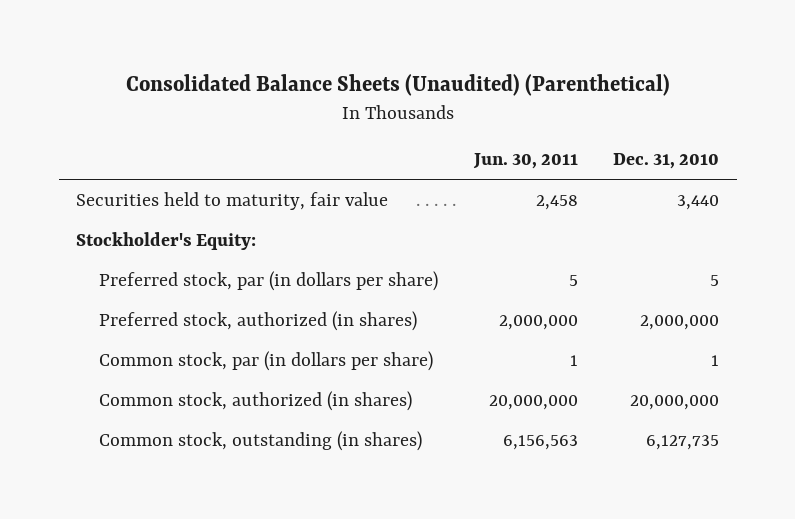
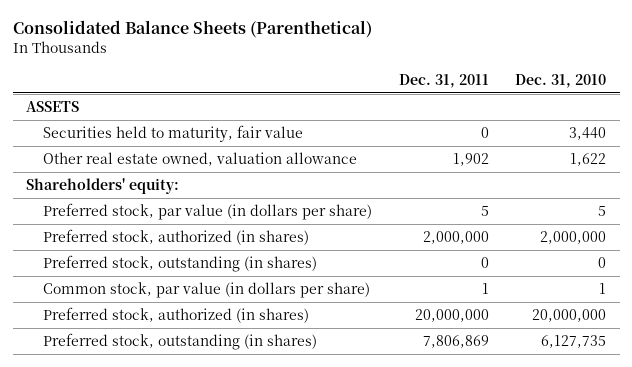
- Consolidated Balance Sheets (Unaudited) (Parenthetical)
+ Consolidated Balance Sheets (Parenthetical)
- | Jun. 30, 2011 | Dec. 31, 2010
+ | Dec. 31, 2011 | Dec. 31, 2010
+ ASSETS
- Stockholder's Equity:
- Preferred stock, par (in dollars per share) | 5 | 5
+ Other real estate owned, valuation allowance | 1,902 | 1,622
+ Shareholders' equity:
+ Preferred stock, par value (in dollars per share) | 5 | 5
- Common stock, par (in dollars per share) | 1 | 1
- Common stock, authorized (in shares) | 20,000,000 | 20,000,000
- Common stock, outstanding (in shares) | 6,156,563 | 6,127,735
+ Preferred stock, outstanding (in shares) | 0 | 0
+ Common stock, par value (in dollars per share) | 1 | 1
+ Preferred stock, authorized (in shares) | 20,000,000 | 20,000,000
+ Preferred stock, outstanding (in shares) | 7,806,869 | 6,127,735

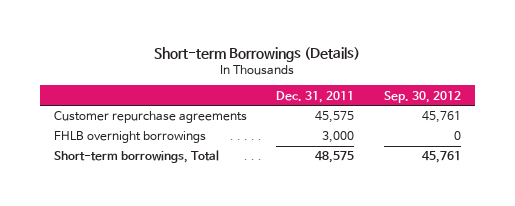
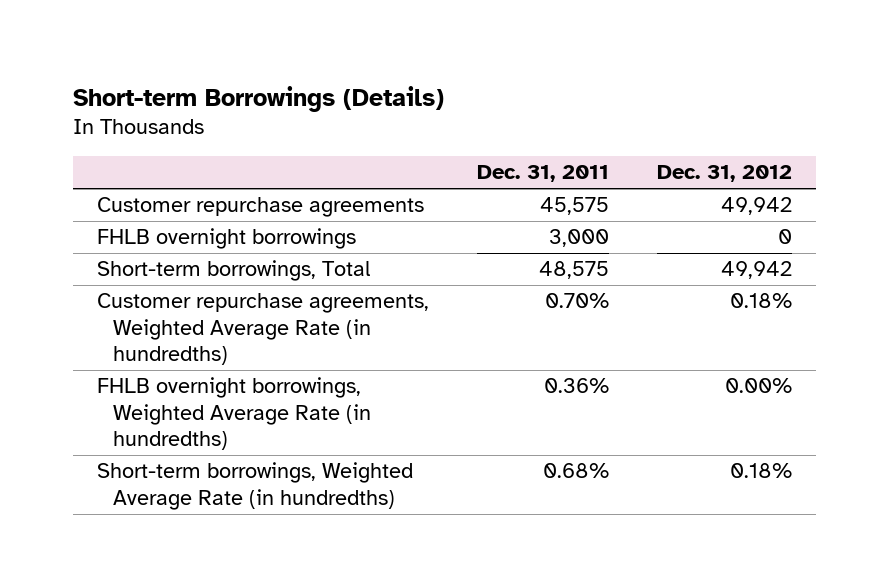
- | Dec. 31, 2011 | Sep. 30, 2012
+ | Dec. 31, 2011 | Dec. 31, 2012
+ Customer repurchase agreements, Weighted Average Rate (in hundredths) | 0.70% | 0.18%
+ FHLB overnight borrowings, Weighted Average Rate (in hundredths) | 0.36% | 0.00%
+ Short-term borrowings, Weighted Average Rate (in hundredths) | 0.68% | 0.18%

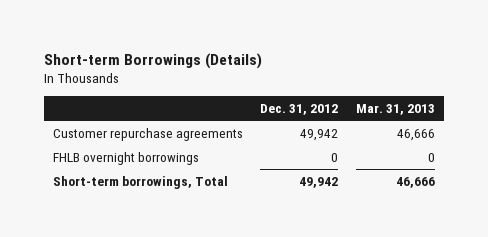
- | Dec. 31, 2011 | Dec. 31, 2012
+ | Dec. 31, 2012 | Mar. 31, 2013
- Customer repurchase agreements, Weighted Average Rate (in hundredths) | 0.70% | 0.18%
- FHLB overnight borrowings, Weighted Average Rate (in hundredths) | 0.36% | 0.00%
- Short-term borrowings, Weighted Average Rate (in hundredths) | 0.68% | 0.18%

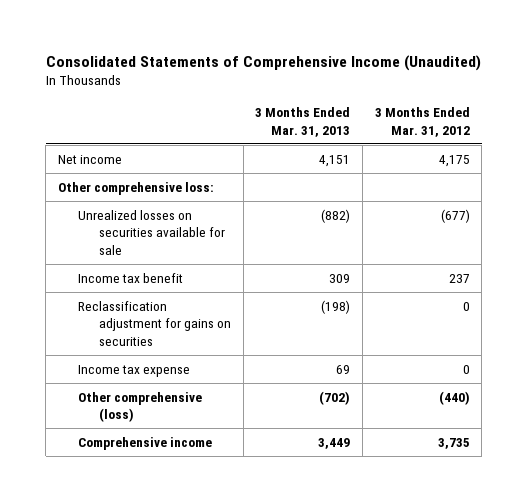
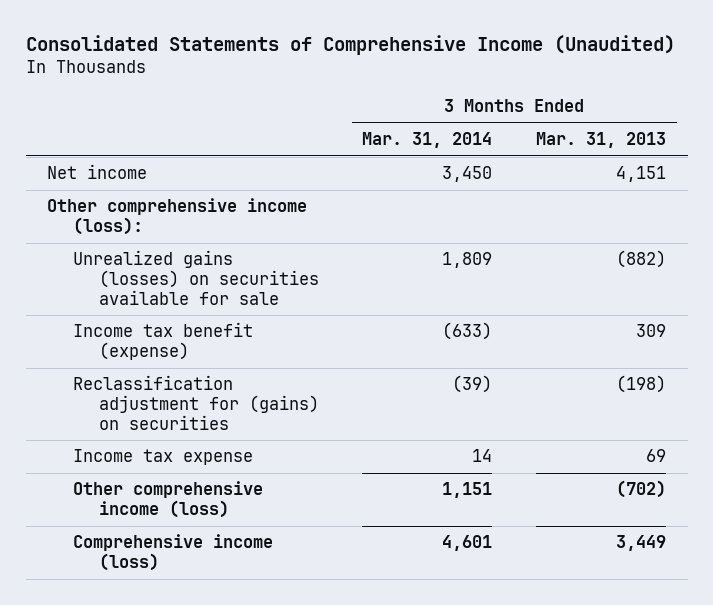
- | 3 Months Ended Mar. 31, 2013 | 3 Months Ended Mar. 31, 2012
+ | 3 Months Ended Mar. 31, 2014 | 3 Months Ended Mar. 31, 2013
- Other comprehensive loss:
- Unrealized losses on securities available for sale | (882) | (677)
- Income tax benefit | 309 | 237
- Reclassification adjustment for gains on securities | (198) | 0
+ Other comprehensive income (loss):
+ Unrealized gains (losses) on securities available for sale | 1,809 | (882)
+ Income tax benefit (expense) | (633) | 309
+ Reclassification adjustment for (gains) on securities | (39) | (198)
- Other comprehensive (loss) | (702) | (440)
- Comprehensive income | 3,449 | 3,735
+ Other comprehensive income (loss) | 1,151 | (702)
+ Comprehensive income (loss) | 4,601 | 3,449

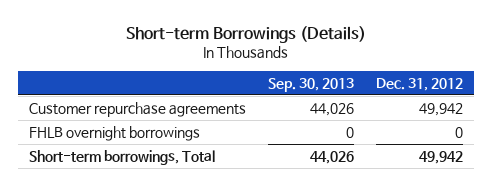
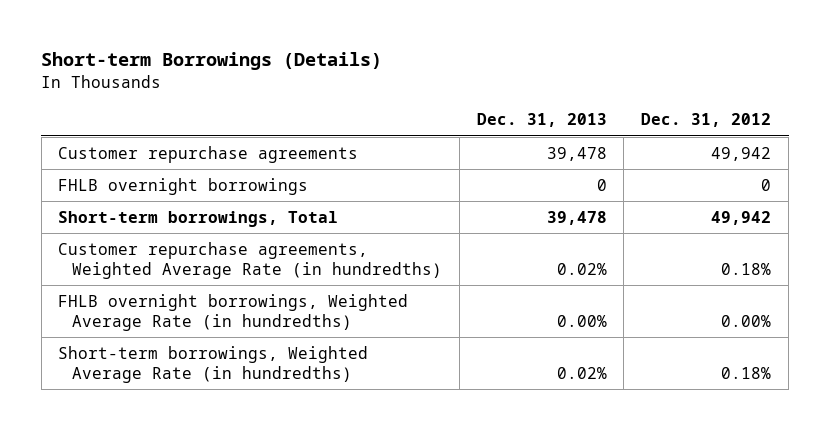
- | Sep. 30, 2013 | Dec. 31, 2012
+ | Dec. 31, 2013 | Dec. 31, 2012
+ Customer repurchase agreements, Weighted Average Rate (in hundredths) | 0.02% | 0.18%
+ FHLB overnight borrowings, Weighted Average Rate (in hundredths) | 0.00% | 0.00%
+ Short-term borrowings, Weighted Average Rate (in hundredths) | 0.02% | 0.18%

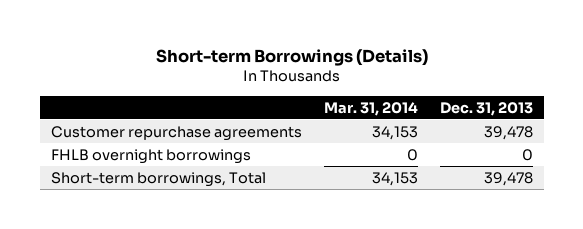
- | Dec. 31, 2013 | Dec. 31, 2012
+ | Mar. 31, 2014 | Dec. 31, 2013
- Customer repurchase agreements, Weighted Average Rate (in hundredths) | 0.02% | 0.18%
- FHLB overnight borrowings, Weighted Average Rate (in hundredths) | 0.00% | 0.00%
- Short-term borrowings, Weighted Average Rate (in hundredths) | 0.02% | 0.18%

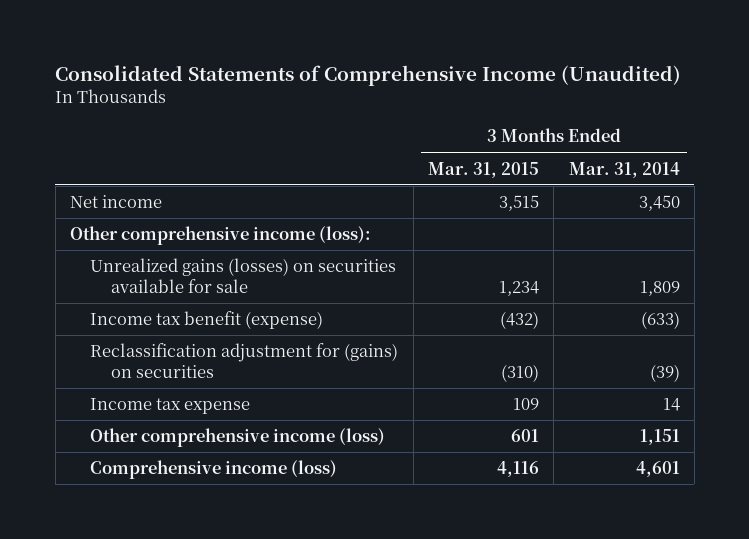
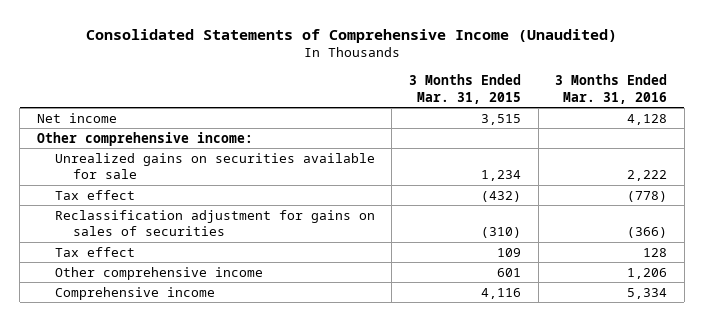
- | 3 Months Ended Mar. 31, 2015 | 3 Months Ended Mar. 31, 2014
+ | 3 Months Ended Mar. 31, 2015 | 3 Months Ended Mar. 31, 2016
- Other comprehensive income (loss):
- Unrealized gains (losses) on securities available for sale | 1,234 | 1,809
- Income tax benefit (expense) | (432) | (633)
- Reclassification adjustment for (gains) on securities | (310) | (39)
- Income tax expense | 109 | 14
- Other comprehensive income (loss) | 601 | 1,151
- Comprehensive income (loss) | 4,116 | 4,601
+ Other comprehensive income:
+ Unrealized gains on securities available for sale | 1,234 | 2,222
+ Tax effect | (432) | (778)
+ Reclassification adjustment for gains on sales of securities | (310) | (366)
+ Tax effect | 109 | 128
+ Other comprehensive income | 601 | 1,206
+ Comprehensive income | 4,116 | 5,334

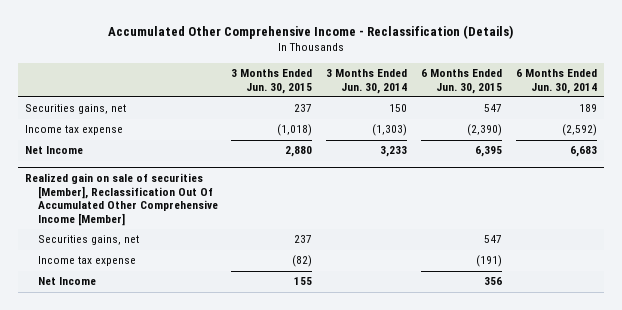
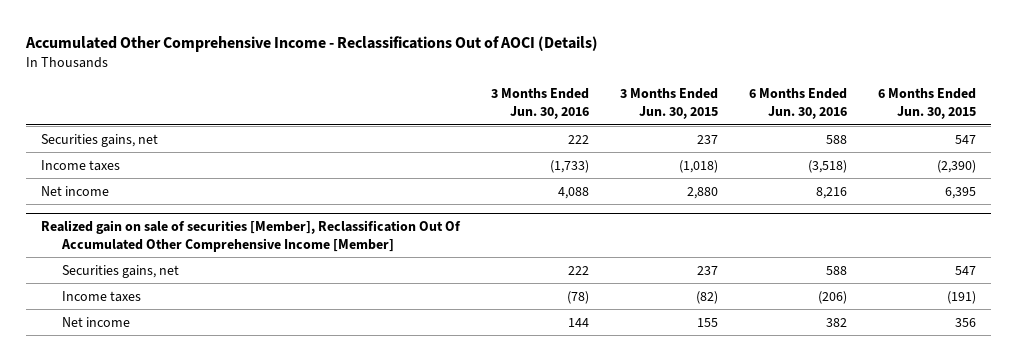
- Accumulated Other Comprehensive Income - Reclassification (Details)
+ Accumulated Other Comprehensive Income - Reclassifications Out of AOCI (Details)
- | 3 Months Ended Jun. 30, 2015 | 3 Months Ended Jun. 30, 2014 | 6 Months Ended Jun. 30, 2015 | 6 Months Ended Jun. 30, 2014
+ | 3 Months Ended Jun. 30, 2016 | 3 Months Ended Jun. 30, 2015 | 6 Months Ended Jun. 30, 2016 | 6 Months Ended Jun. 30, 2015
- Income tax expense | (1,018) | (1,303) | (2,390) | (2,592)
- Net Income | 2,880 | 3,233 | 6,395 | 6,683
+ Income taxes | (1,733) | (1,018) | (3,518) | (2,390)
+ Net income | 4,088 | 2,880 | 8,216 | 6,395
@ Realized gain on sale of securities [Member], Reclassification Out Of Accumulated Other Comprehensive Income [Member]
- Income tax expense | (82) | | (191) |
- Net Income | 155 | | 356 |
+ Income taxes | (78) | (82) | (206) | (191)
+ Net income | 144 | 155 | 382 | 356

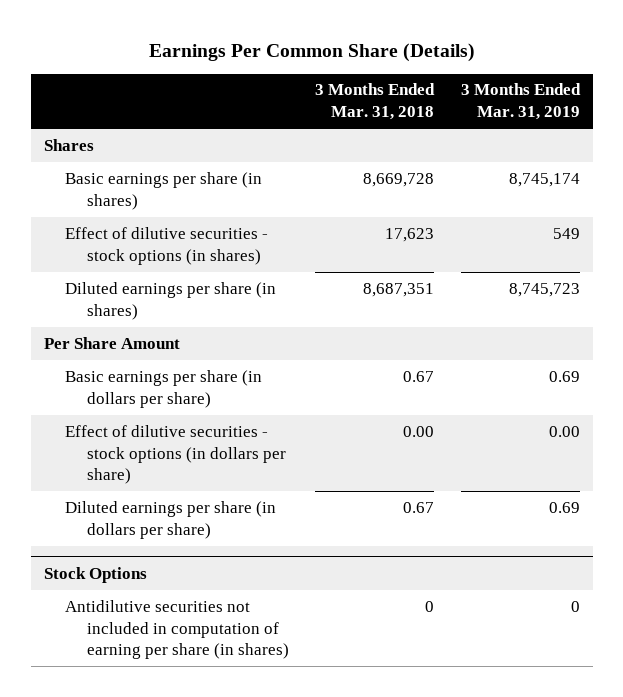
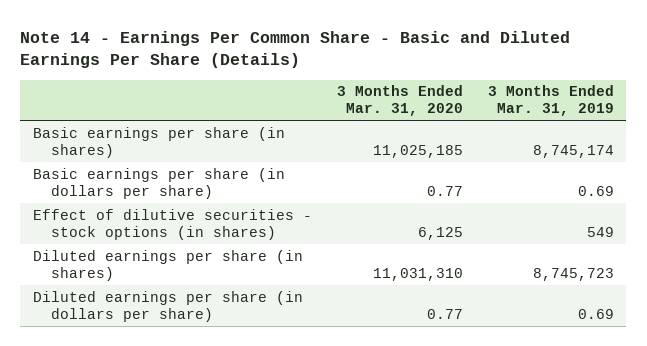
- Earnings Per Common Share (Details)
+ Note 14 - Earnings Per Common Share - Basic and Diluted Earnings Per Share (Details)
- | 3 Months Ended Mar. 31, 2018 | 3 Months Ended Mar. 31, 2019
+ | 3 Months Ended Mar. 31, 2020 | 3 Months Ended Mar. 31, 2019
- Shares
moved up: Basic earnings per share (in dollars per share) | 0.77 | 0.69
- Per Share Amount
- Effect of dilutive securities - stock options (in dollars per share) | 0.00 | 0.00
- Stock Options
- Antidilutive securities not included in computation of earning per share (in shares) | 0 | 0

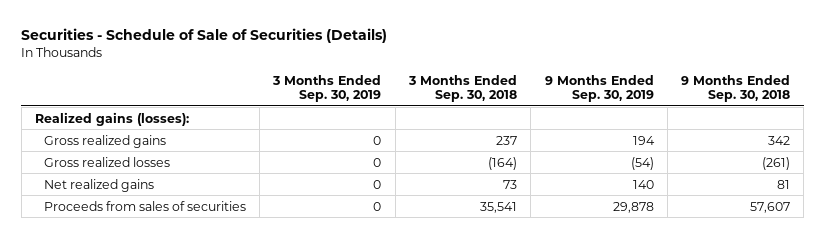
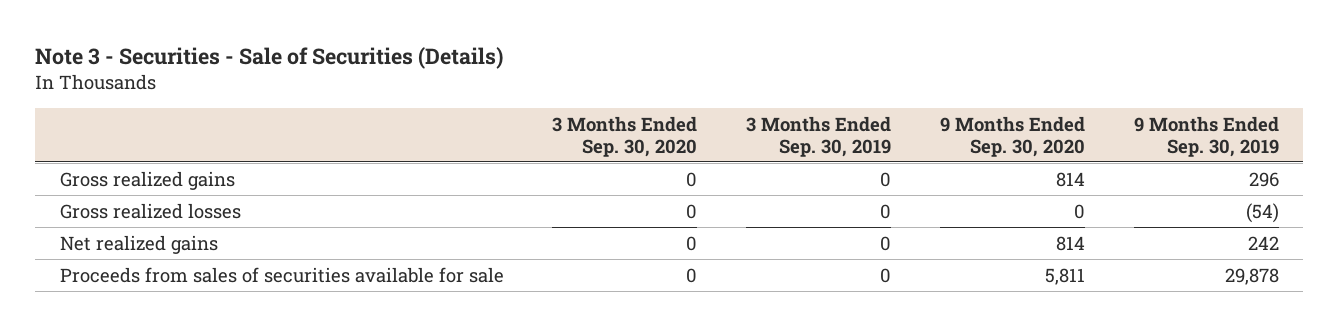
- Securities - Schedule of Sale of Securities (Details)
+ Note 3 - Securities - Sale of Securities (Details)
- | 3 Months Ended Sep. 30, 2019 | 3 Months Ended Sep. 30, 2018 | 9 Months Ended Sep. 30, 2019 | 9 Months Ended Sep. 30, 2018
+ | 3 Months Ended Sep. 30, 2020 | 3 Months Ended Sep. 30, 2019 | 9 Months Ended Sep. 30, 2020 | 9 Months Ended Sep. 30, 2019
- Realized gains (losses):
- Gross realized gains | 0 | 237 | 194 | 342
+ Gross realized gains | 0 | 0 | 814 | 296
- Net realized gains | 0 | 73 | 140 | 81
- Proceeds from sales of securities | 0 | 35,541 | 29,878 | 57,607
+ Net realized gains | 0 | 0 | 814 | 242
+ Proceeds from sales of securities available for sale | 0 | 0 | 5,811 | 29,878

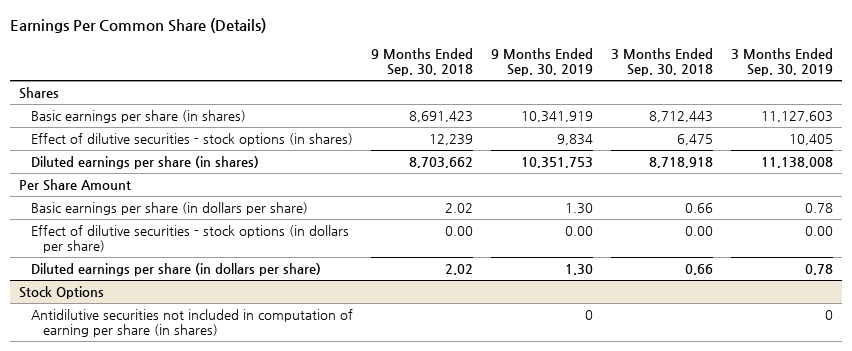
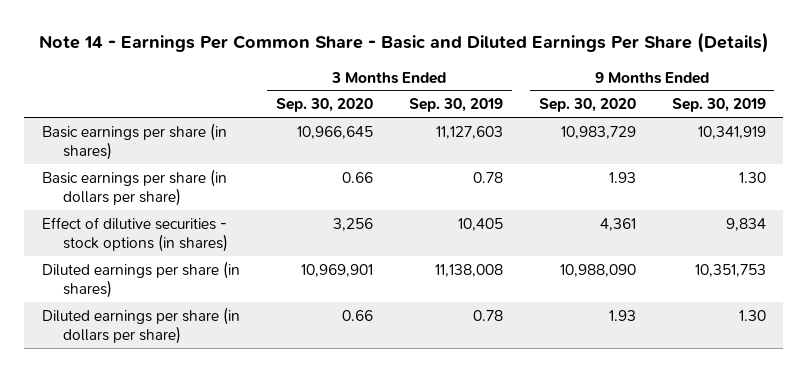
- Earnings Per Common Share (Details)
+ Note 14 - Earnings Per Common Share - Basic and Diluted Earnings Per Share (Details)
- | 9 Months Ended Sep. 30, 2018 | 9 Months Ended Sep. 30, 2019 | 3 Months Ended Sep. 30, 2018 | 3 Months Ended Sep. 30, 2019
+ | 3 Months Ended Sep. 30, 2020 | 3 Months Ended Sep. 30, 2019 | 9 Months Ended Sep. 30, 2020 | 9 Months Ended Sep. 30, 2019
- Shares
moved up: Basic earnings per share (in dollars per share) | 0.66 | 0.78 | 1.93 | 1.30
- Per Share Amount
- Effect of dilutive securities - stock options (in dollars per share) | 0.00 | 0.00 | 0.00 | 0.00
- Stock Options
- Antidilutive securities not included in computation of earning per share (in shares) | | 0 | | 0

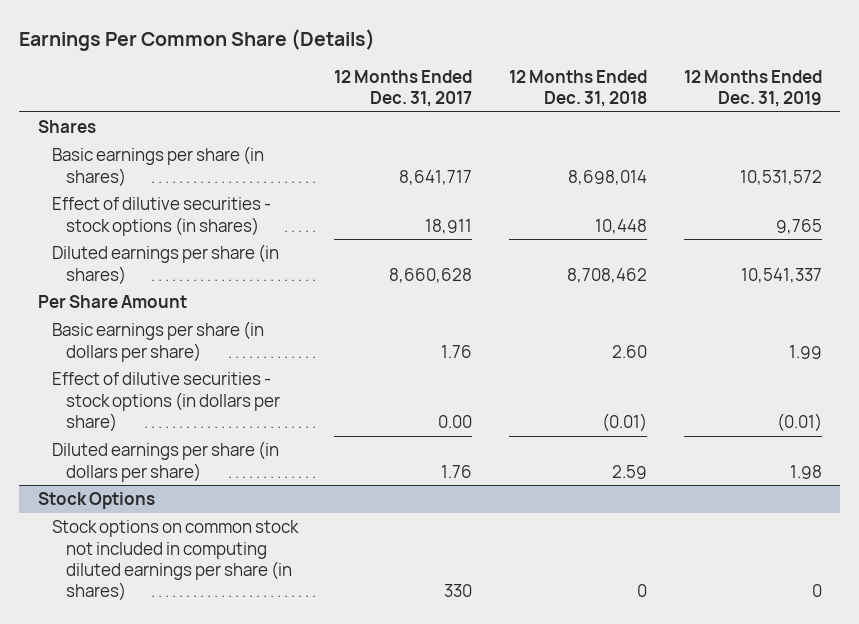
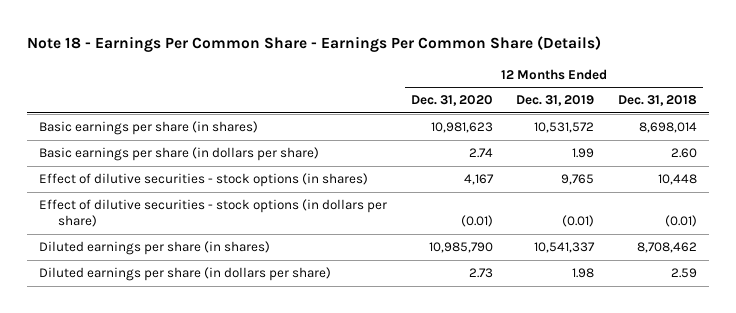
- Earnings Per Common Share (Details)
+ Note 18 - Earnings Per Common Share - Earnings Per Common Share (Details)
- | 12 Months Ended Dec. 31, 2017 | 12 Months Ended Dec. 31, 2018 | 12 Months Ended Dec. 31, 2019
+ | 12 Months Ended Dec. 31, 2020 | 12 Months Ended Dec. 31, 2019 | 12 Months Ended Dec. 31, 2018
- Shares
- Per Share Amount
moved down: Effect of dilutive securities - stock options (in shares) | 4,167 | 9,765 | 10,448
moved down: Diluted earnings per share (in shares) | 10,985,790 | 10,541,337 | 8,708,462
- Stock Options
- Stock options on common stock not included in computing diluted earnings per share (in shares) | 330 | 0 | 0

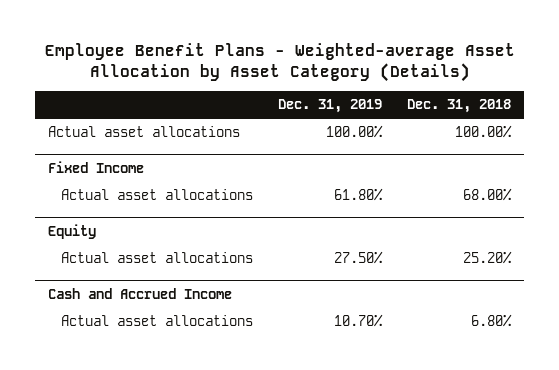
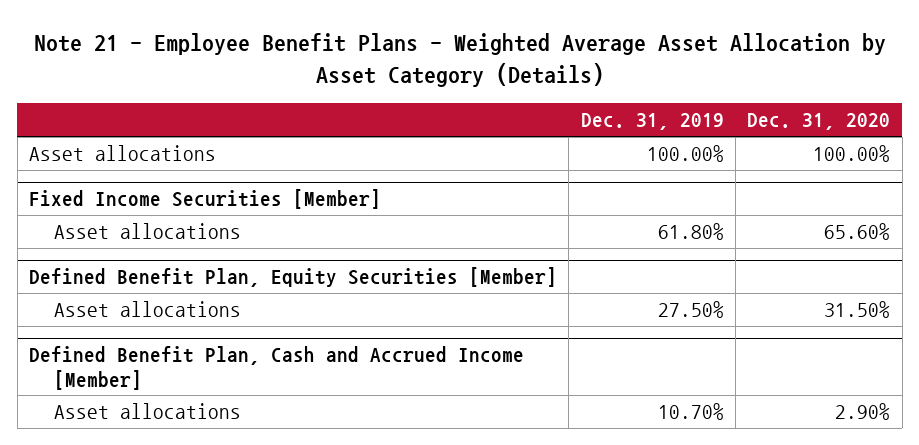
- Employee Benefit Plans - Weighted-average Asset Allocation by Asset Category (Details)
+ Note 21 - Employee Benefit Plans - Weighted Average Asset Allocation by Asset Category (Details)
- | Dec. 31, 2019 | Dec. 31, 2018
+ | Dec. 31, 2019 | Dec. 31, 2020
- Actual asset allocations | 100.00% | 100.00%
- Fixed Income
- Actual asset allocations | 61.80% | 68.00%
- Equity
- Actual asset allocations | 27.50% | 25.20%
- Cash and Accrued Income
- Actual asset allocations | 10.70% | 6.80%
+ Asset allocations | 100.00% | 100.00%
+ Fixed Income Securities [Member]
+ Asset allocations | 61.80% | 65.60%
+ Defined Benefit Plan, Equity Securities [Member]
+ Asset allocations | 27.50% | 31.50%
+ Defined Benefit Plan, Cash and Accrued Income [Member]
+ Asset allocations | 10.70% | 2.90%

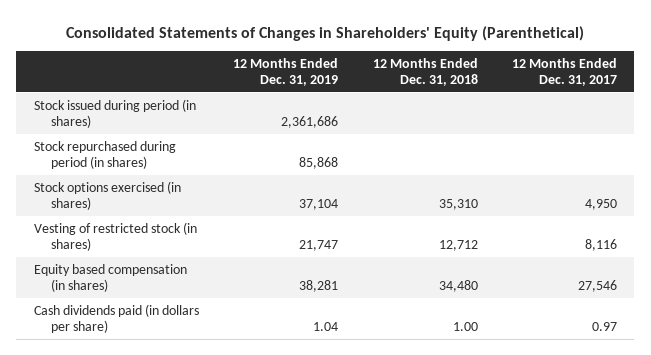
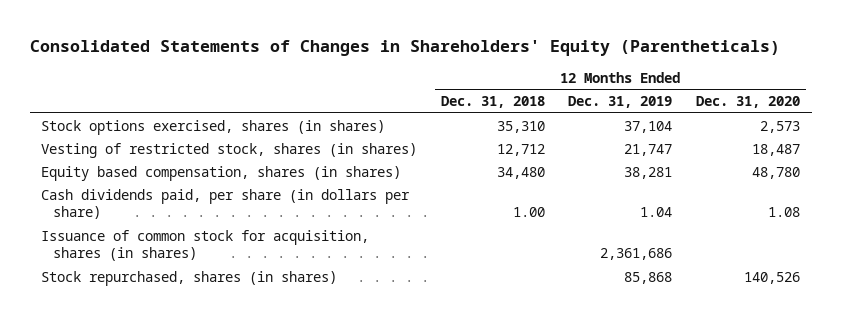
- Consolidated Statements of Changes in Shareholders' Equity (Parenthetical)
+ Consolidated Statements of Changes in Shareholders' Equity (Parentheticals)
- | 12 Months Ended Dec. 31, 2019 | 12 Months Ended Dec. 31, 2018 | 12 Months Ended Dec. 31, 2017
+ | 12 Months Ended Dec. 31, 2018 | 12 Months Ended Dec. 31, 2019 | 12 Months Ended Dec. 31, 2020
- Stock issued during period (in shares) | 2,361,686 | |
- Stock repurchased during period (in shares) | 85,868 | |
- Stock options exercised (in shares) | 37,104 | 35,310 | 4,950
- Vesting of restricted stock (in shares) | 21,747 | 12,712 | 8,116
- Equity based compensation (in shares) | 38,281 | 34,480 | 27,546
- Cash dividends paid (in dollars per share) | 1.04 | 1.00 | 0.97
+ Stock options exercised, shares (in shares) | 35,310 | 37,104 | 2,573
+ Vesting of restricted stock, shares (in shares) | 12,712 | 21,747 | 18,487
+ Equity based compensation, shares (in shares) | 34,480 | 38,281 | 48,780
+ Cash dividends paid, per share (in dollars per share) | 1.00 | 1.04 | 1.08
+ Issuance of common stock for acquisition, shares (in shares) | | 2,361,686 |
+ Stock repurchased, shares (in shares) | | 85,868 | 140,526

